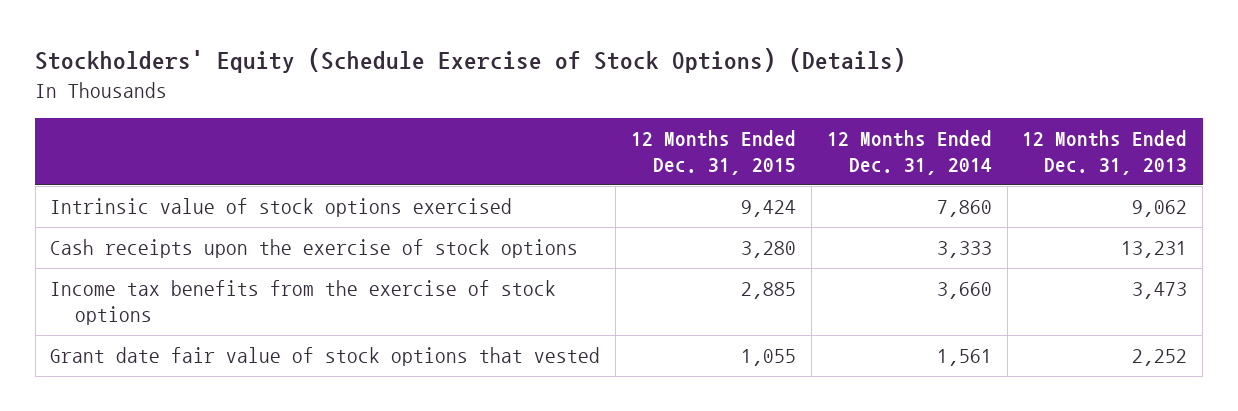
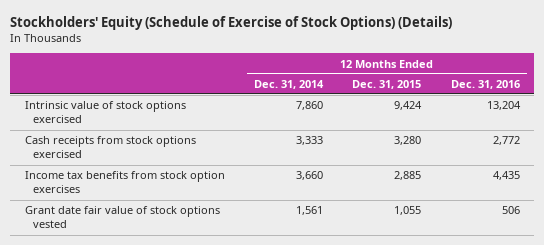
- Stockholders' Equity (Schedule Exercise of Stock Options) (Details)
+ Stockholders' Equity (Schedule of Exercise of Stock Options) (Details)
- | 12 Months Ended Dec. 31, 2015 | 12 Months Ended Dec. 31, 2014 | 12 Months Ended Dec. 31, 2013
+ | 12 Months Ended Dec. 31, 2014 | 12 Months Ended Dec. 31, 2015 | 12 Months Ended Dec. 31, 2016
- Cash receipts upon the exercise of stock options | 3,280 | 3,333 | 13,231
- Income tax benefits from the exercise of stock options | 2,885 | 3,660 | 3,473
- Grant date fair value of stock options that vested | 1,055 | 1,561 | 2,252
+ Cash receipts from stock options exercised | 3,333 | 3,280 | 2,772
+ Income tax benefits from stock option exercises | 3,660 | 2,885 | 4,435
+ Grant date fair value of stock options vested | 1,561 | 1,055 | 506

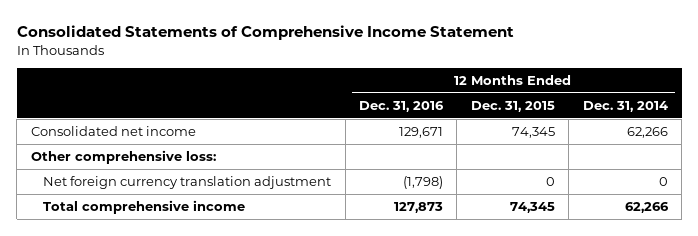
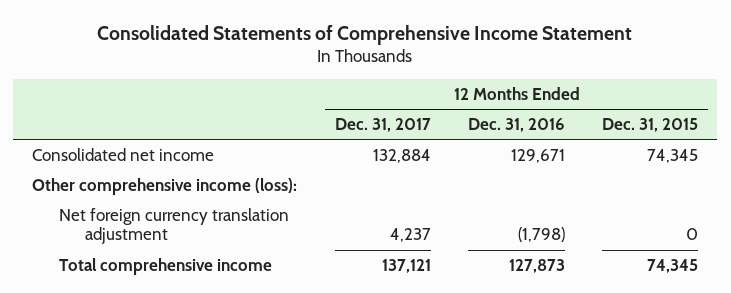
- | 12 Months Ended Dec. 31, 2016 | 12 Months Ended Dec. 31, 2015 | 12 Months Ended Dec. 31, 2014
+ | 12 Months Ended Dec. 31, 2017 | 12 Months Ended Dec. 31, 2016 | 12 Months Ended Dec. 31, 2015
- Other comprehensive loss:
+ Other comprehensive income (loss):

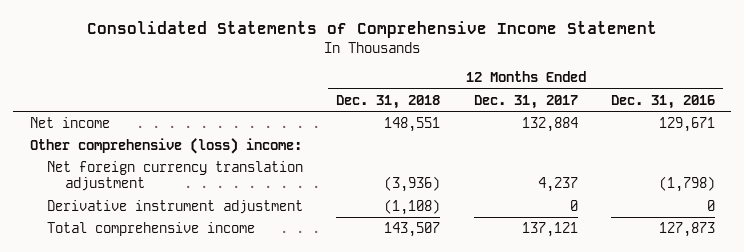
- | 12 Months Ended Dec. 31, 2017 | 12 Months Ended Dec. 31, 2016 | 12 Months Ended Dec. 31, 2015
+ | 12 Months Ended Dec. 31, 2018 | 12 Months Ended Dec. 31, 2017 | 12 Months Ended Dec. 31, 2016
- Consolidated net income | 132,884 | 129,671 | 74,345
- Other comprehensive income (loss):
+ Net income | 148,551 | 132,884 | 129,671
+ Other comprehensive (loss) income:
+ Derivative instrument adjustment | (1,108) | 0 | 0

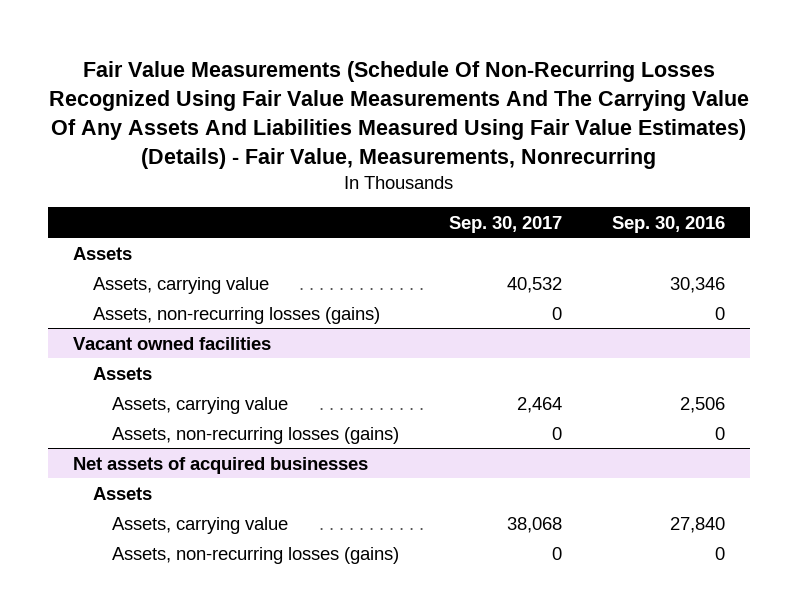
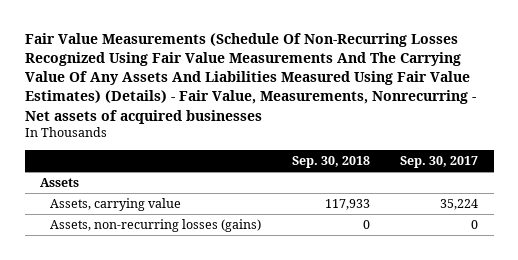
- Fair Value Measurements (Schedule Of Non-Recurring Losses Recognized Using Fair Value Measurements And The Carrying Value Of Any Assets And Liabilities Measured Using Fair Value Estimates) (Details) - Fair Value, Measurements, Nonrecurring
+ Fair Value Measurements (Schedule Of Non-Recurring Losses Recognized Using Fair Value Measurements And The Carrying Value Of Any Assets And Liabilities Measured Using Fair Value Estimates) (Details) - Fair Value, Measurements, Nonrecurring - Net assets of acquired businesses
- | Sep. 30, 2017 | Sep. 30, 2016
+ | Sep. 30, 2018 | Sep. 30, 2017
- Assets, carrying value | 40,532 | 30,346
- Assets, non-recurring losses (gains) | 0 | 0
- Vacant owned facilities
- Assets
- Assets, carrying value | 2,464 | 2,506
- Assets, non-recurring losses (gains) | 0 | 0
- Net assets of acquired businesses
- Assets
- Assets, carrying value | 38,068 | 27,840
+ Assets, carrying value | 117,933 | 35,224

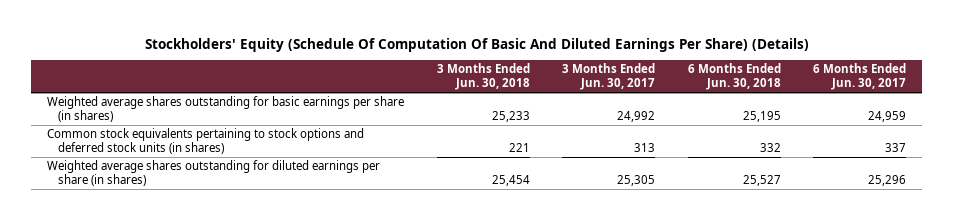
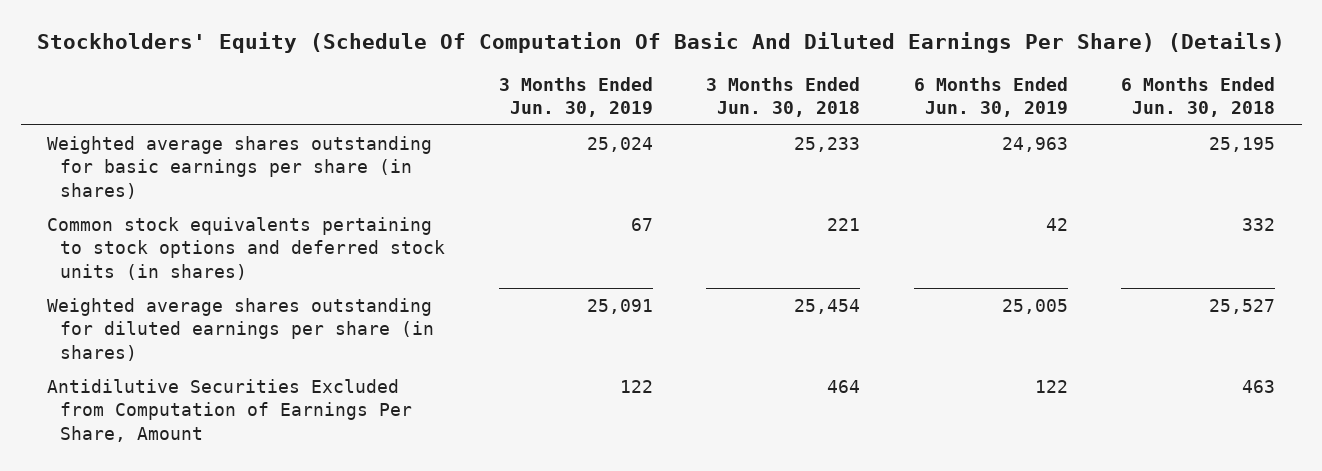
- | 3 Months Ended Jun. 30, 2018 | 3 Months Ended Jun. 30, 2017 | 6 Months Ended Jun. 30, 2018 | 6 Months Ended Jun. 30, 2017
+ | 3 Months Ended Jun. 30, 2019 | 3 Months Ended Jun. 30, 2018 | 6 Months Ended Jun. 30, 2019 | 6 Months Ended Jun. 30, 2018
+ Antidilutive Securities Excluded from Computation of Earnings Per Share, Amount | 122 | 464 | 122 | 463

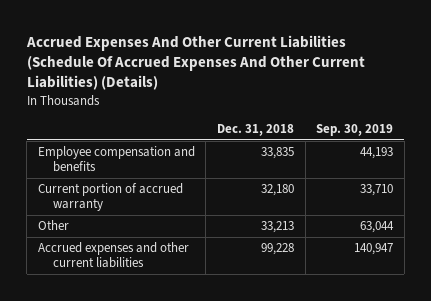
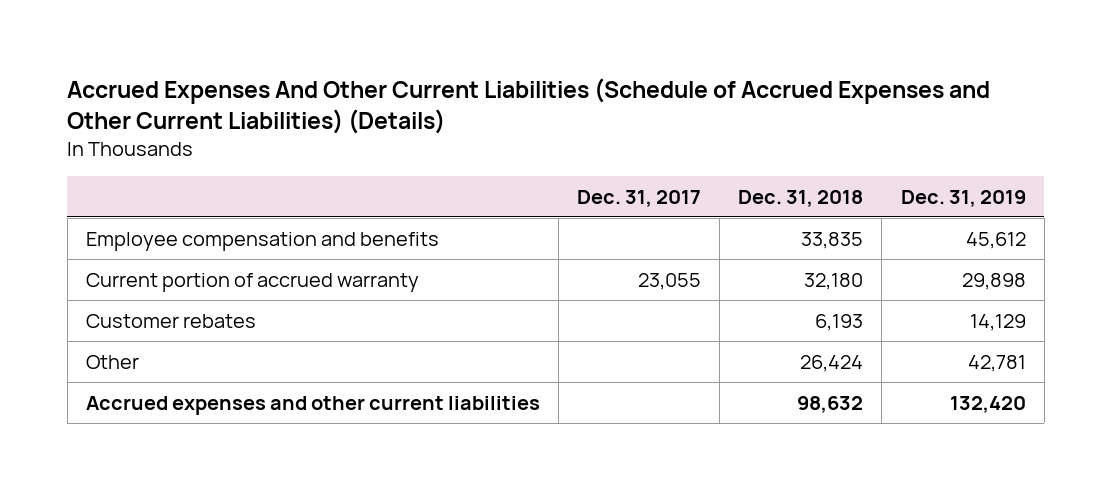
- Accrued Expenses And Other Current Liabilities (Schedule Of Accrued Expenses And Other Current Liabilities) (Details)
+ Accrued Expenses And Other Current Liabilities (Schedule of Accrued Expenses and Other Current Liabilities) (Details)
- | Dec. 31, 2018 | Sep. 30, 2019
+ | Dec. 31, 2017 | Dec. 31, 2018 | Dec. 31, 2019
- Other | 33,213 | 63,044
- Accrued expenses and other current liabilities | 99,228 | 140,947
+ Customer rebates | | 6,193 | 14,129
+ Other | | 26,424 | 42,781
+ Accrued expenses and other current liabilities | | 98,632 | 132,420

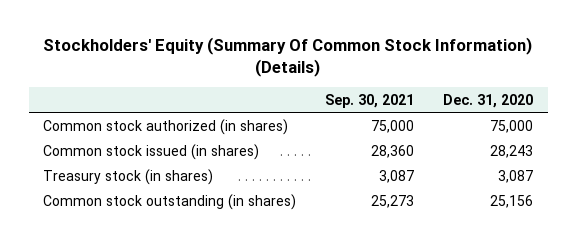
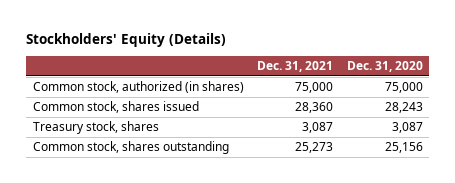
- Stockholders' Equity (Summary Of Common Stock Information) (Details)
+ Stockholders' Equity (Details)
- | Sep. 30, 2021 | Dec. 31, 2020
+ | Dec. 31, 2021 | Dec. 31, 2020
- Common stock authorized (in shares) | 75,000 | 75,000
- Common stock issued (in shares) | 28,360 | 28,243
- Treasury stock (in shares) | 3,087 | 3,087
- Common stock outstanding (in shares) | 25,273 | 25,156
+ Common stock, authorized (in shares) | 75,000 | 75,000
+ Common stock, shares issued | 28,360 | 28,243
+ Treasury stock, shares | 3,087 | 3,087
+ Common stock, shares outstanding | 25,273 | 25,156

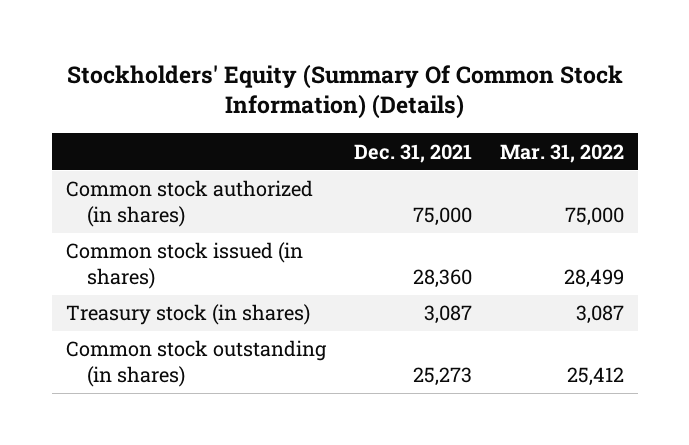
- Stockholders' Equity (Details)
+ Stockholders' Equity (Summary Of Common Stock Information) (Details)
- | Dec. 31, 2021 | Dec. 31, 2020
+ | Dec. 31, 2021 | Mar. 31, 2022
- Common stock, authorized (in shares) | 75,000 | 75,000
- Common stock, shares issued | 28,360 | 28,243
- Treasury stock, shares | 3,087 | 3,087
- Common stock, shares outstanding | 25,273 | 25,156
+ Common stock authorized (in shares) | 75,000 | 75,000
+ Common stock issued (in shares) | 28,360 | 28,499
+ Treasury stock (in shares) | 3,087 | 3,087
+ Common stock outstanding (in shares) | 25,273 | 25,412

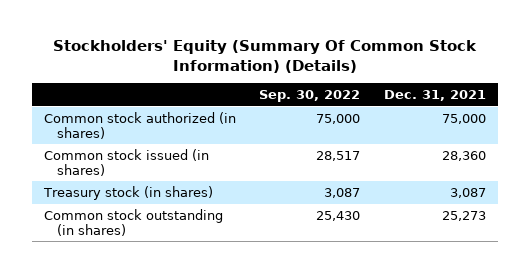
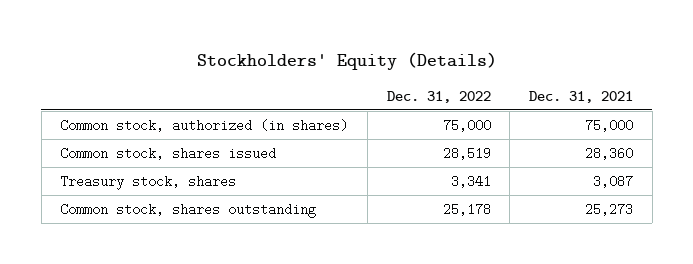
- Stockholders' Equity (Summary Of Common Stock Information) (Details)
+ Stockholders' Equity (Details)
- | Sep. 30, 2022 | Dec. 31, 2021
+ | Dec. 31, 2022 | Dec. 31, 2021
- Common stock authorized (in shares) | 75,000 | 75,000
- Common stock issued (in shares) | 28,517 | 28,360
- Treasury stock (in shares) | 3,087 | 3,087
- Common stock outstanding (in shares) | 25,430 | 25,273
+ Common stock, authorized (in shares) | 75,000 | 75,000
+ Common stock, shares issued | 28,519 | 28,360
+ Treasury stock, shares | 3,341 | 3,087
+ Common stock, shares outstanding | 25,178 | 25,273

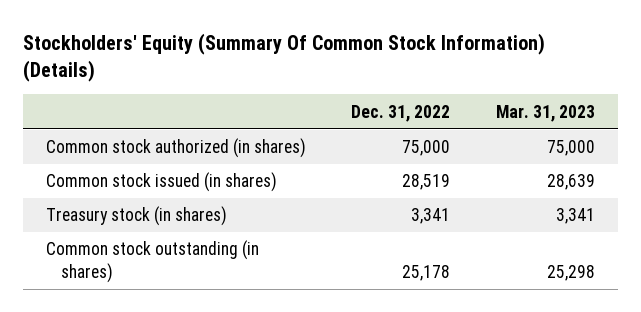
- Stockholders' Equity (Details)
+ Stockholders' Equity (Summary Of Common Stock Information) (Details)
- | Dec. 31, 2022 | Dec. 31, 2021
+ | Dec. 31, 2022 | Mar. 31, 2023
- Common stock, authorized (in shares) | 75,000 | 75,000
- Common stock, shares issued | 28,519 | 28,360
- Treasury stock, shares | 3,341 | 3,087
- Common stock, shares outstanding | 25,178 | 25,273
+ Common stock authorized (in shares) | 75,000 | 75,000
+ Common stock issued (in shares) | 28,519 | 28,639
+ Treasury stock (in shares) | 3,341 | 3,341
+ Common stock outstanding (in shares) | 25,178 | 25,298

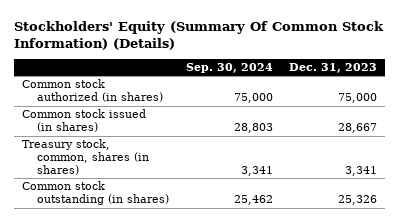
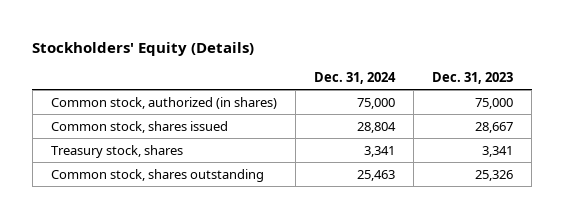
- Stockholders' Equity (Summary Of Common Stock Information) (Details)
+ Stockholders' Equity (Details)
- | Sep. 30, 2024 | Dec. 31, 2023
+ | Dec. 31, 2024 | Dec. 31, 2023
- Common stock authorized (in shares) | 75,000 | 75,000
- Common stock issued (in shares) | 28,803 | 28,667
- Treasury stock, common, shares (in shares) | 3,341 | 3,341
- Common stock outstanding (in shares) | 25,462 | 25,326
+ Common stock, authorized (in shares) | 75,000 | 75,000
+ Common stock, shares issued | 28,804 | 28,667
+ Treasury stock, shares | 3,341 | 3,341
+ Common stock, shares outstanding | 25,463 | 25,326

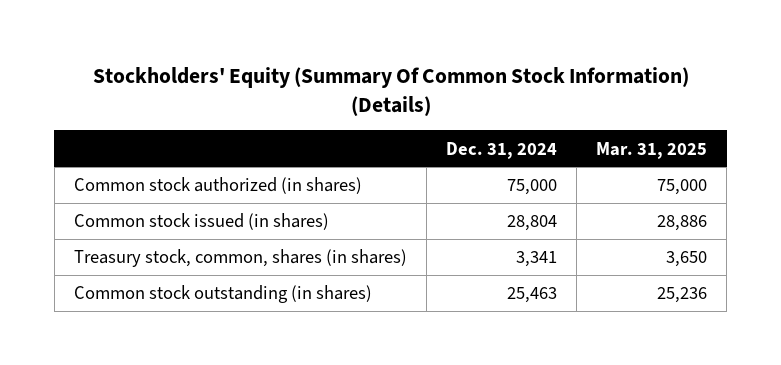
- Stockholders' Equity (Details)
+ Stockholders' Equity (Summary Of Common Stock Information) (Details)
- | Dec. 31, 2024 | Dec. 31, 2023
+ | Dec. 31, 2024 | Mar. 31, 2025
- Common stock, authorized (in shares) | 75,000 | 75,000
- Common stock, shares issued | 28,804 | 28,667
- Treasury stock, shares | 3,341 | 3,341
- Common stock, shares outstanding | 25,463 | 25,326
+ Common stock authorized (in shares) | 75,000 | 75,000
+ Common stock issued (in shares) | 28,804 | 28,886
+ Treasury stock, common, shares (in shares) | 3,341 | 3,650
+ Common stock outstanding (in shares) | 25,463 | 25,236

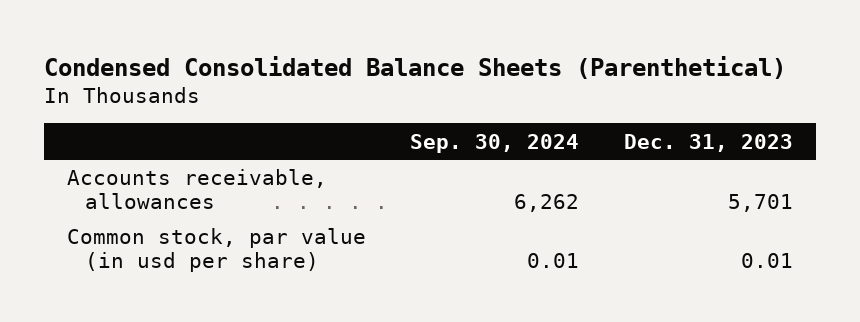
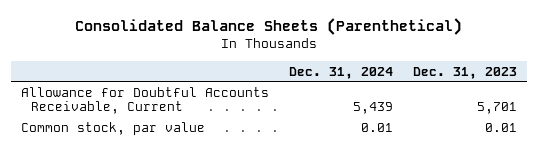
- Condensed Consolidated Balance Sheets (Parenthetical)
+ Consolidated Balance Sheets (Parenthetical)
- | Sep. 30, 2024 | Dec. 31, 2023
+ | Dec. 31, 2024 | Dec. 31, 2023
- Accounts receivable, allowances | 6,262 | 5,701
- Common stock, par value (in usd per share) | 0.01 | 0.01
+ Allowance for Doubtful Accounts Receivable, Current | 5,439 | 5,701
+ Common stock, par value | 0.01 | 0.01

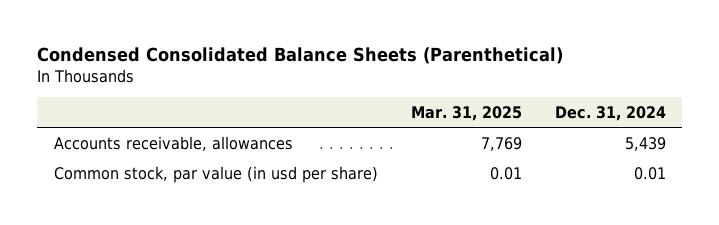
- Consolidated Balance Sheets (Parenthetical)
+ Condensed Consolidated Balance Sheets (Parenthetical)
- | Dec. 31, 2024 | Dec. 31, 2023
+ | Mar. 31, 2025 | Dec. 31, 2024
- Allowance for Doubtful Accounts Receivable, Current | 5,439 | 5,701
- Common stock, par value | 0.01 | 0.01
+ Accounts receivable, allowances | 7,769 | 5,439
+ Common stock, par value (in usd per share) | 0.01 | 0.01

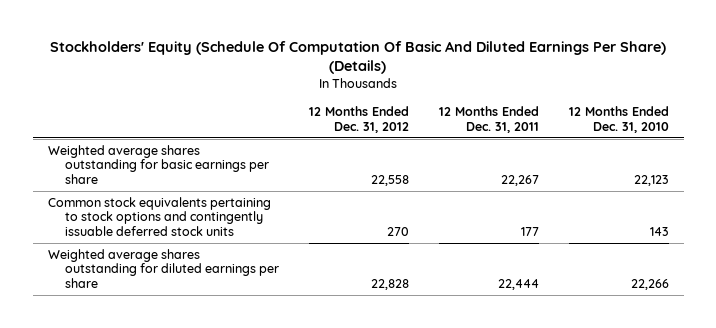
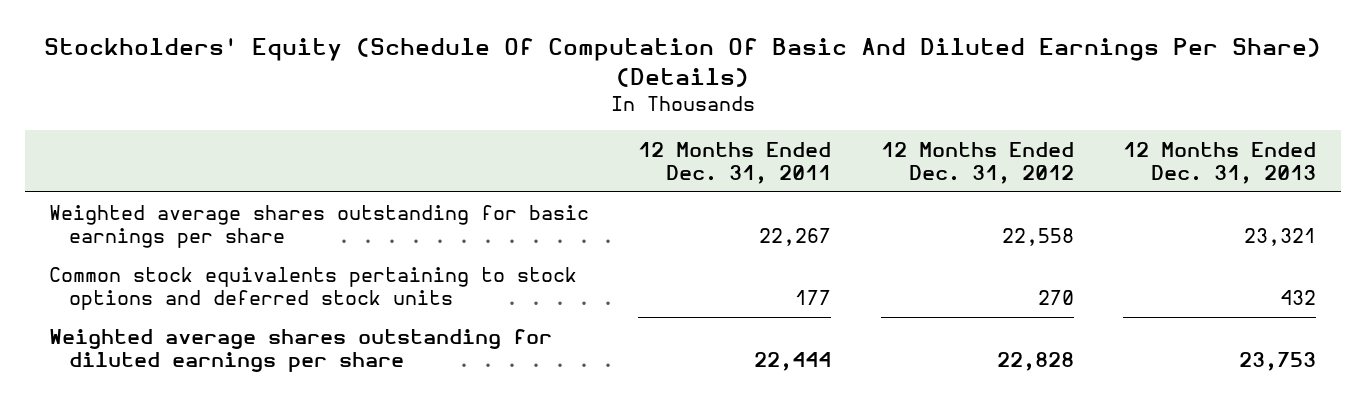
- | 12 Months Ended Dec. 31, 2012 | 12 Months Ended Dec. 31, 2011 | 12 Months Ended Dec. 31, 2010
+ | 12 Months Ended Dec. 31, 2011 | 12 Months Ended Dec. 31, 2012 | 12 Months Ended Dec. 31, 2013
- Common stock equivalents pertaining to stock options and contingently issuable deferred stock units | 270 | 177 | 143
+ Common stock equivalents pertaining to stock options and deferred stock units | 177 | 270 | 432

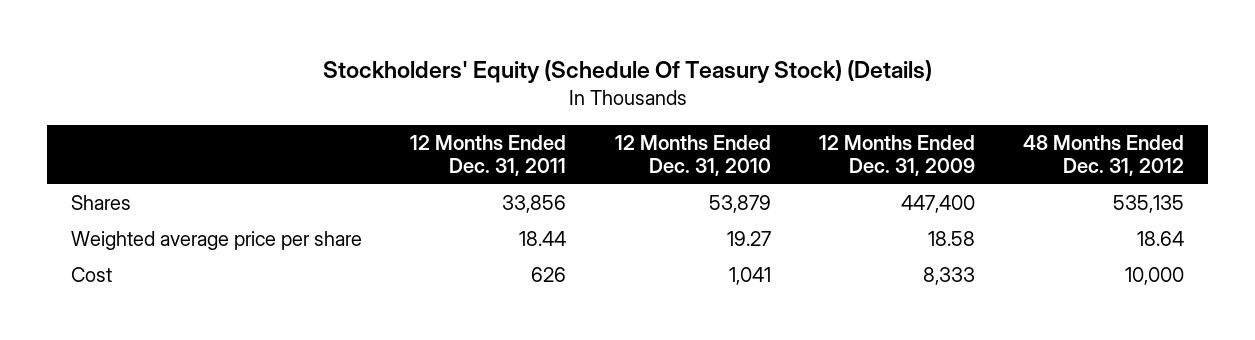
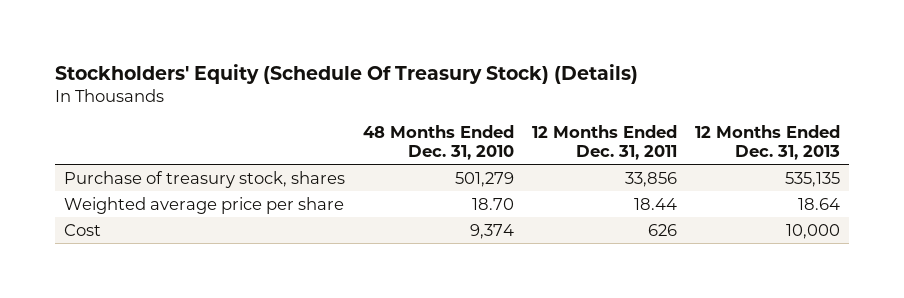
- Stockholders' Equity (Schedule Of Teasury Stock) (Details)
+ Stockholders' Equity (Schedule Of Treasury Stock) (Details)
- | 12 Months Ended Dec. 31, 2011 | 12 Months Ended Dec. 31, 2010 | 12 Months Ended Dec. 31, 2009 | 48 Months Ended Dec. 31, 2012
+ | 48 Months Ended Dec. 31, 2010 | 12 Months Ended Dec. 31, 2011 | 12 Months Ended Dec. 31, 2013
- Shares | 33,856 | 53,879 | 447,400 | 535,135
+ Purchase of treasury stock, shares | 501,279 | 33,856 | 535,135

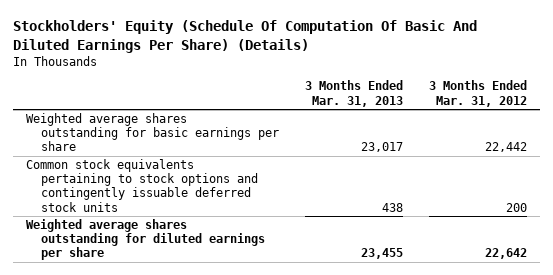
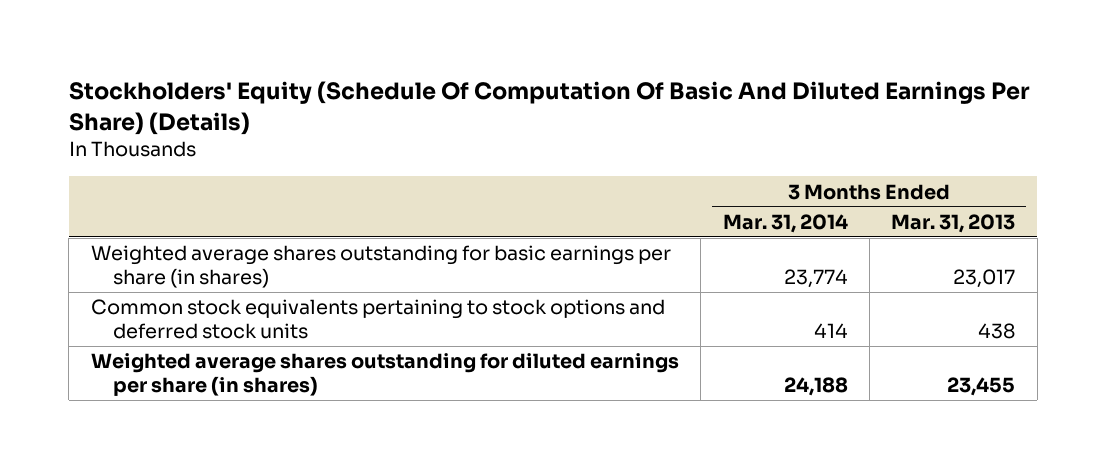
- | 3 Months Ended Mar. 31, 2013 | 3 Months Ended Mar. 31, 2012
+ | 3 Months Ended Mar. 31, 2014 | 3 Months Ended Mar. 31, 2013
- Weighted average shares outstanding for basic earnings per share | 23,017 | 22,442
- Common stock equivalents pertaining to stock options and contingently issuable deferred stock units | 438 | 200
- Weighted average shares outstanding for diluted earnings per share | 23,455 | 22,642
+ Weighted average shares outstanding for basic earnings per share (in shares) | 23,774 | 23,017
+ Common stock equivalents pertaining to stock options and deferred stock units | 414 | 438
+ Weighted average shares outstanding for diluted earnings per share (in shares) | 24,188 | 23,455

